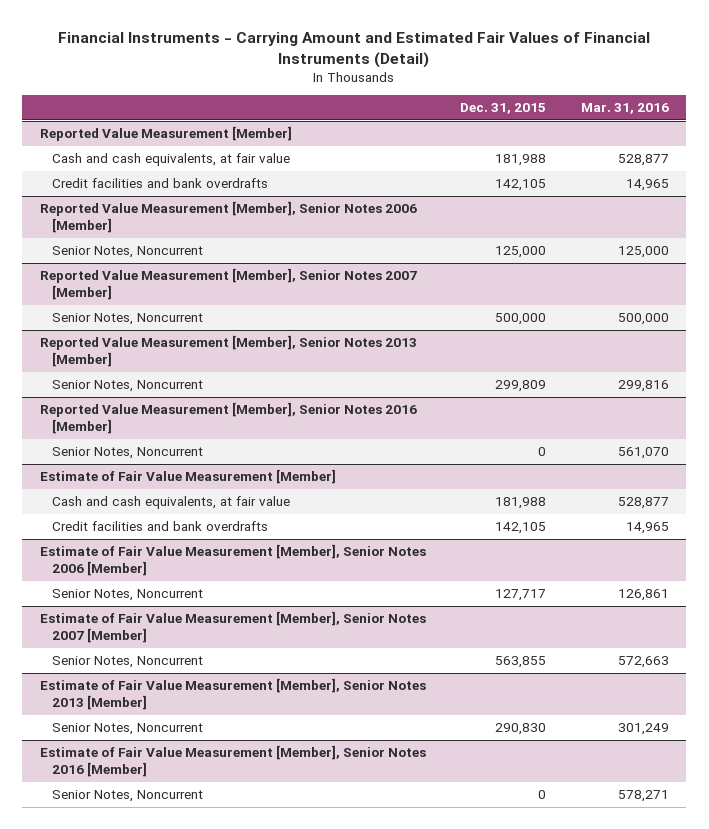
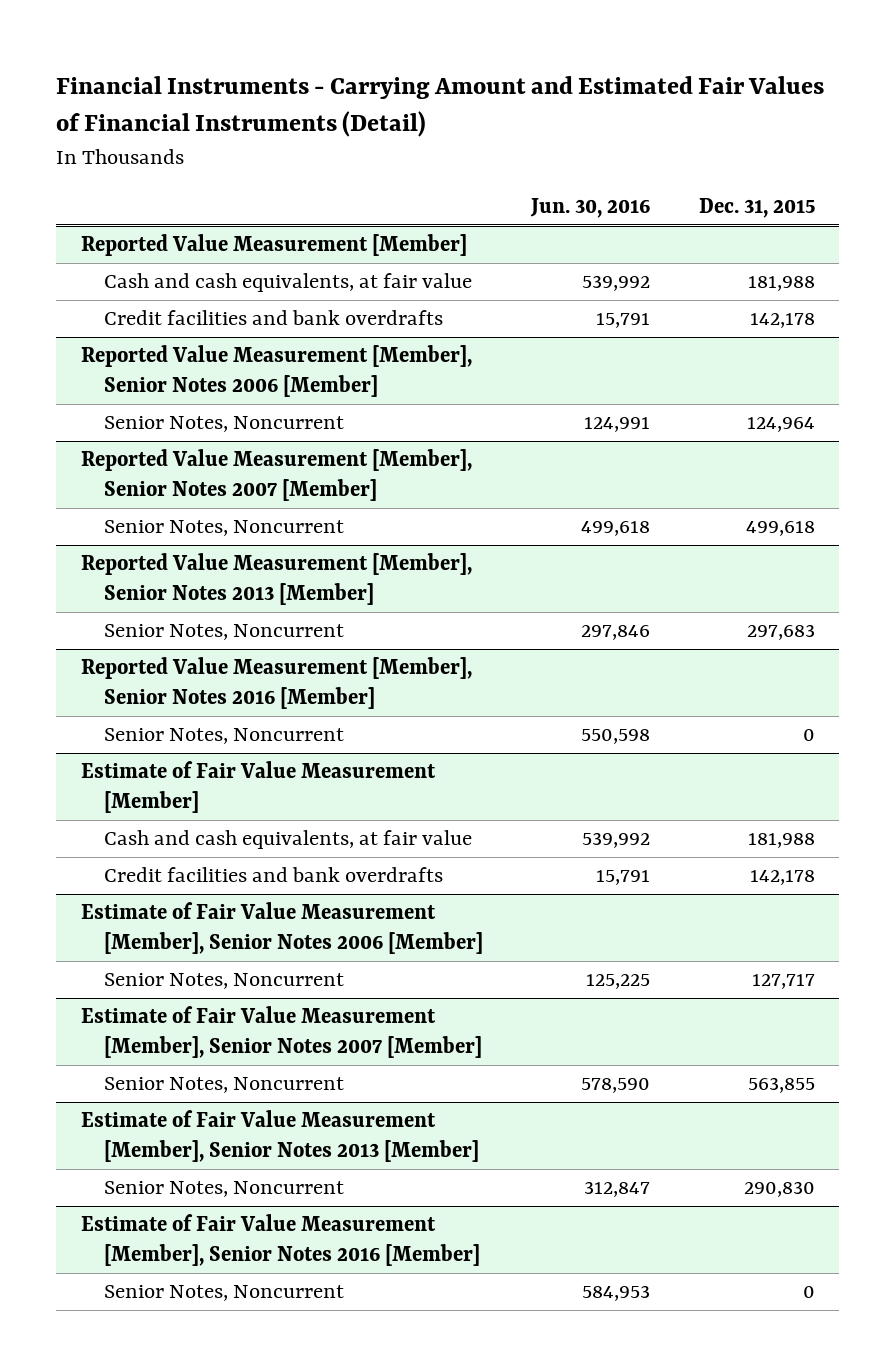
- | Dec. 31, 2015 | Mar. 31, 2016
+ | Jun. 30, 2016 | Dec. 31, 2015
@ Reported Value Measurement [Member]
- Credit facilities and bank overdrafts | 142,105 | 14,965
+ Credit facilities and bank overdrafts | 15,791 | 142,178
@ Reported Value Measurement [Member], Senior Notes 2006 [Member]
- Senior Notes, Noncurrent | 125,000 | 125,000
+ Senior Notes, Noncurrent | 124,991 | 124,964
@ Reported Value Measurement [Member], Senior Notes 2007 [Member]
- Senior Notes, Noncurrent | 500,000 | 500,000
+ Senior Notes, Noncurrent | 499,618 | 499,618
@ Reported Value Measurement [Member], Senior Notes 2013 [Member]
- Senior Notes, Noncurrent | 299,809 | 299,816
+ Senior Notes, Noncurrent | 297,846 | 297,683
@ Estimate of Fair Value Measurement [Member]
- Credit facilities and bank overdrafts | 142,105 | 14,965
+ Credit facilities and bank overdrafts | 15,791 | 142,178

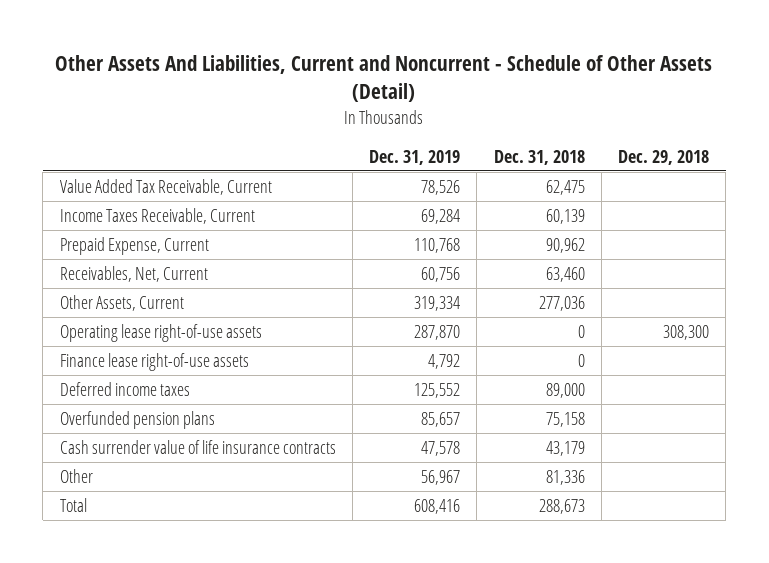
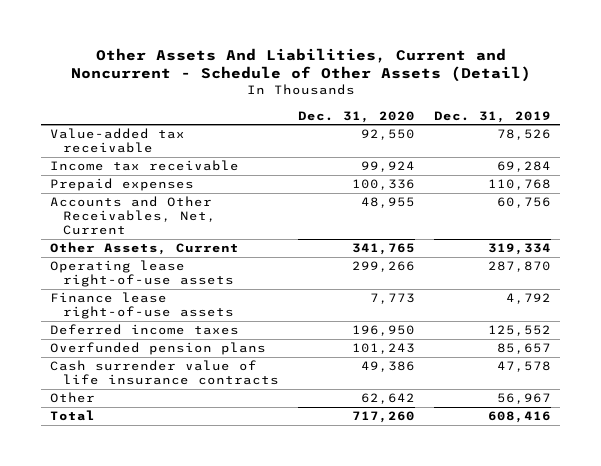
- | Dec. 31, 2019 | Dec. 31, 2018 | Dec. 29, 2018
+ | Dec. 31, 2020 | Dec. 31, 2019
- Value Added Tax Receivable, Current | 78,526 | 62,475 |
- Income Taxes Receivable, Current | 69,284 | 60,139 |
- Prepaid Expense, Current | 110,768 | 90,962 |
- Receivables, Net, Current | 60,756 | 63,460 |
+ Value-added tax receivable | 92,550 | 78,526
+ Income tax receivable | 99,924 | 69,284
+ Prepaid expenses | 100,336 | 110,768
+ Accounts and Other Receivables, Net, Current | 48,955 | 60,756

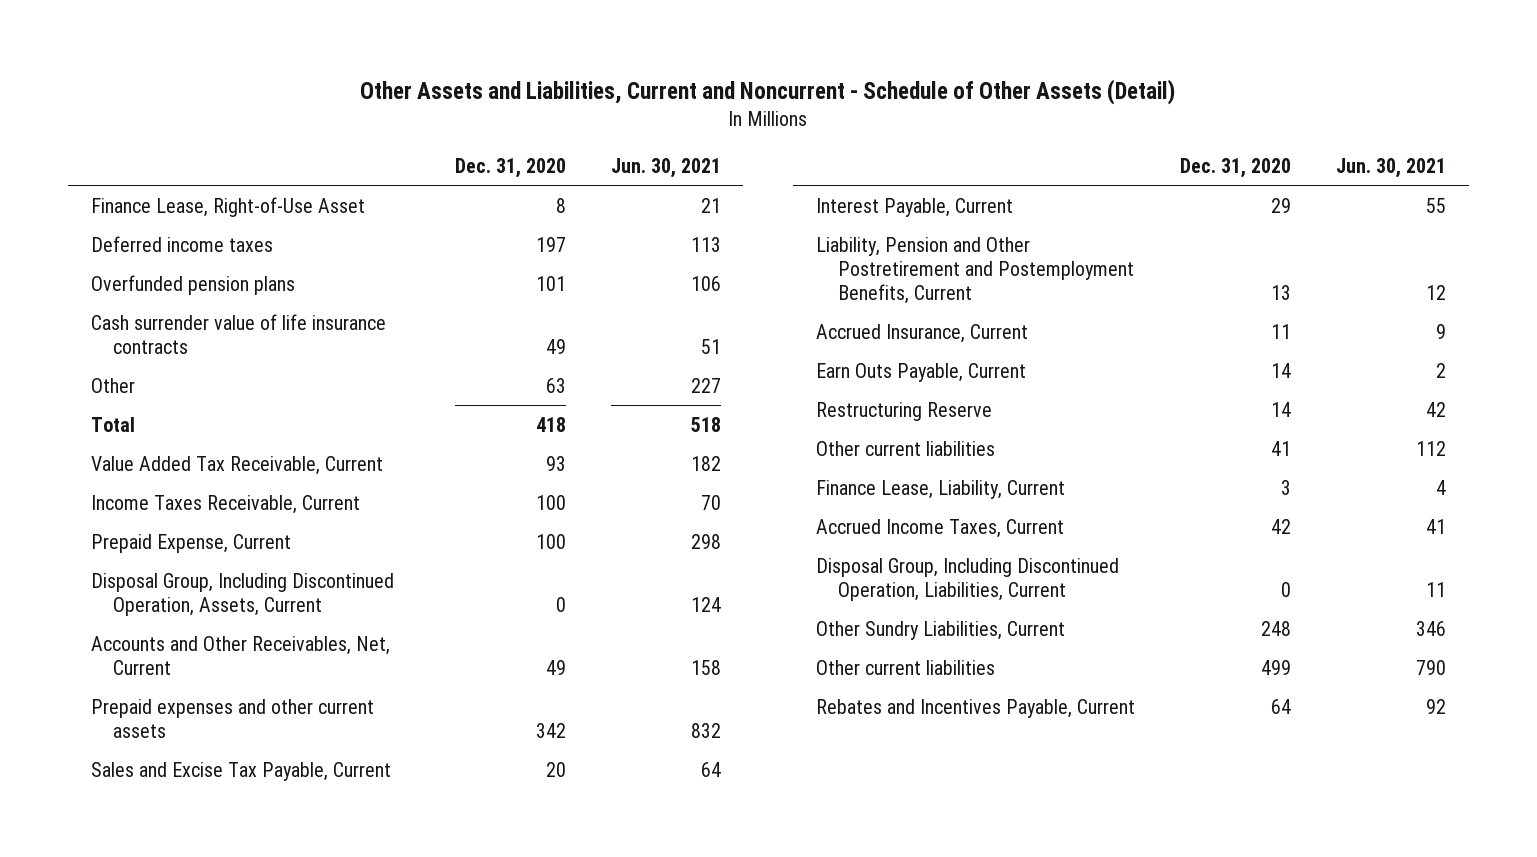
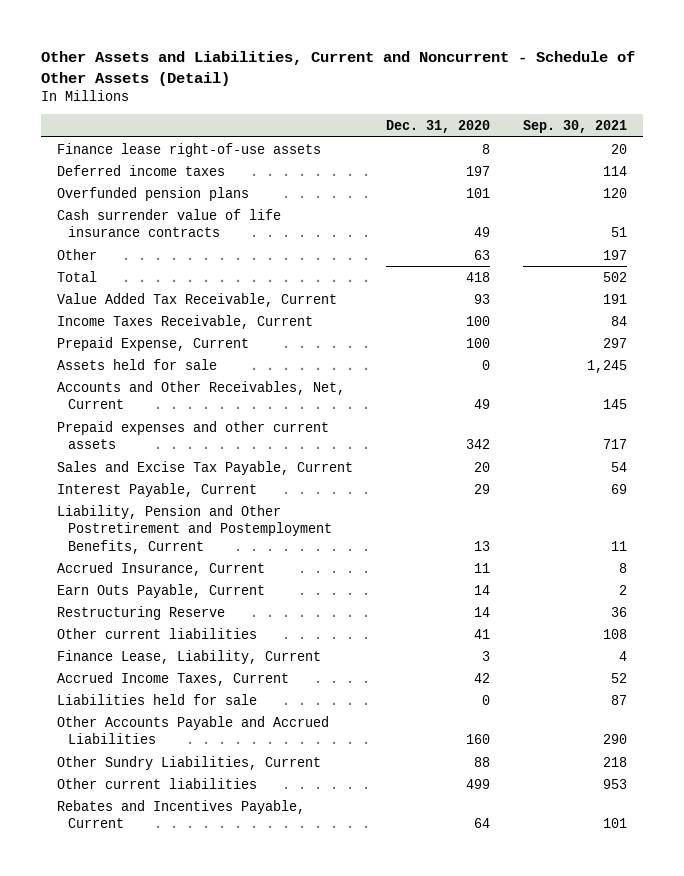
- | Dec. 31, 2020 | Jun. 30, 2021
+ | Dec. 31, 2020 | Sep. 30, 2021
- Finance Lease, Right-of-Use Asset | 8 | 21
+ Finance lease right-of-use assets | 8 | 20
- Disposal Group, Including Discontinued Operation, Assets, Current | 0 | 124
+ Assets held for sale | 0 | 1,245
- Disposal Group, Including Discontinued Operation, Liabilities, Current | 0 | 11
- Other Sundry Liabilities, Current | 248 | 346
+ Liabilities held for sale | 0 | 87
+ Other Accounts Payable and Accrued Liabilities | 160 | 290
+ Other Sundry Liabilities, Current | 88 | 218

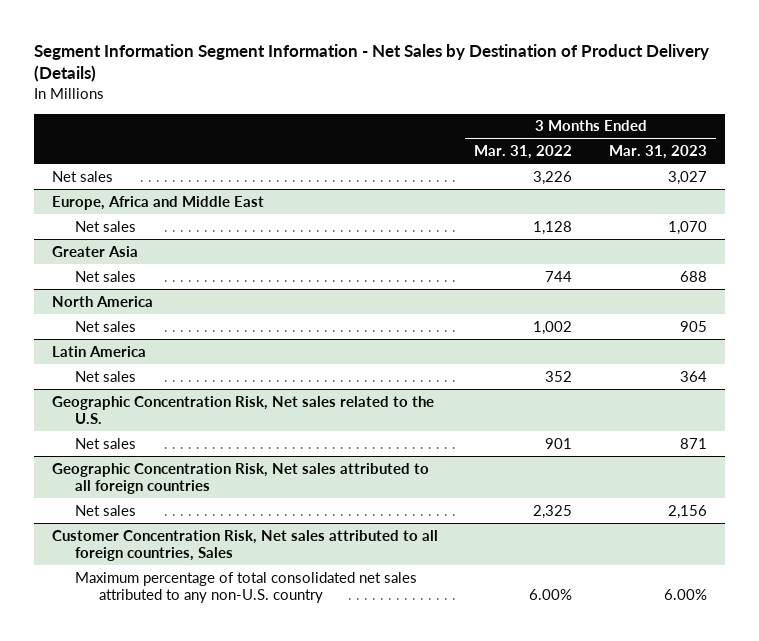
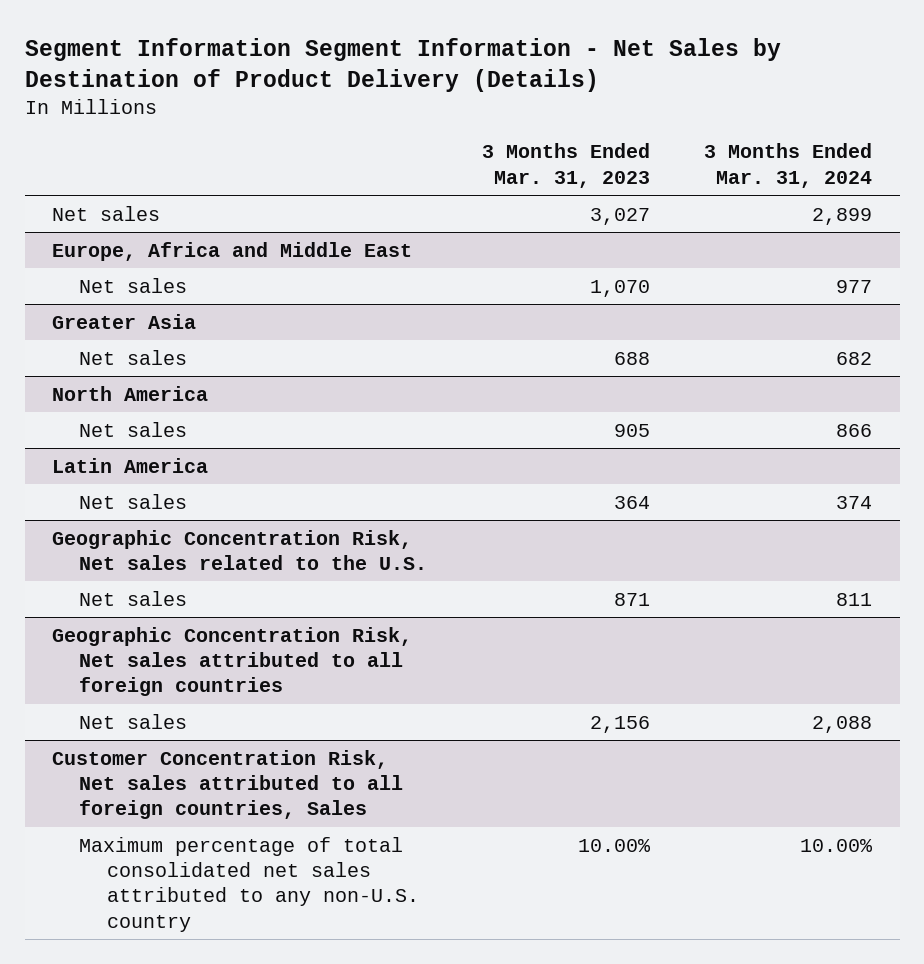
- | 3 Months Ended Mar. 31, 2022 | 3 Months Ended Mar. 31, 2023
+ | 3 Months Ended Mar. 31, 2023 | 3 Months Ended Mar. 31, 2024
@ Customer Concentration Risk, Net sales attributed to all foreign countries, Sales
- Maximum percentage of total consolidated net sales attributed to any non-U.S. country | 6.00% | 6.00%
+ Maximum percentage of total consolidated net sales attributed to any non-U.S. country | 10.00% | 10.00%

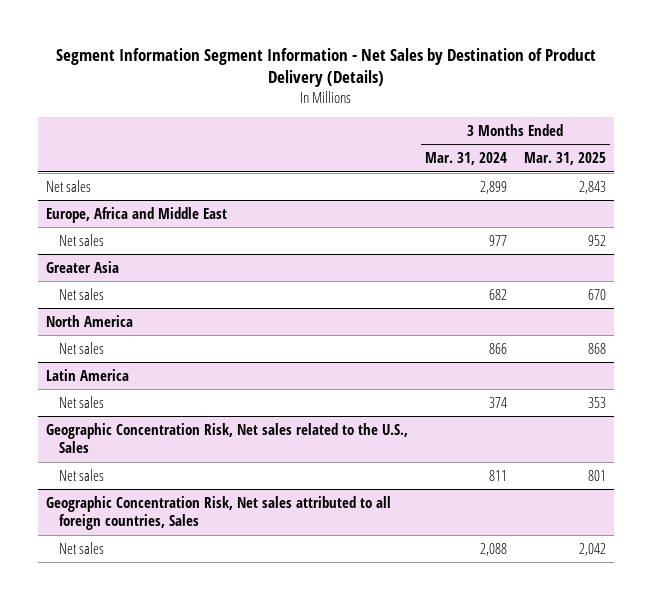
- | 3 Months Ended Mar. 31, 2023 | 3 Months Ended Mar. 31, 2024
+ | 3 Months Ended Mar. 31, 2024 | 3 Months Ended Mar. 31, 2025
- Geographic Concentration Risk, Net sales related to the U.S.
+ Geographic Concentration Risk, Net sales related to the U.S., Sales
- Geographic Concentration Risk, Net sales attributed to all foreign countries
+ Geographic Concentration Risk, Net sales attributed to all foreign countries, Sales
- Customer Concentration Risk, Net sales attributed to all foreign countries, Sales
- Maximum percentage of total consolidated net sales attributed to any non-U.S. country | 10.00% | 10.00%

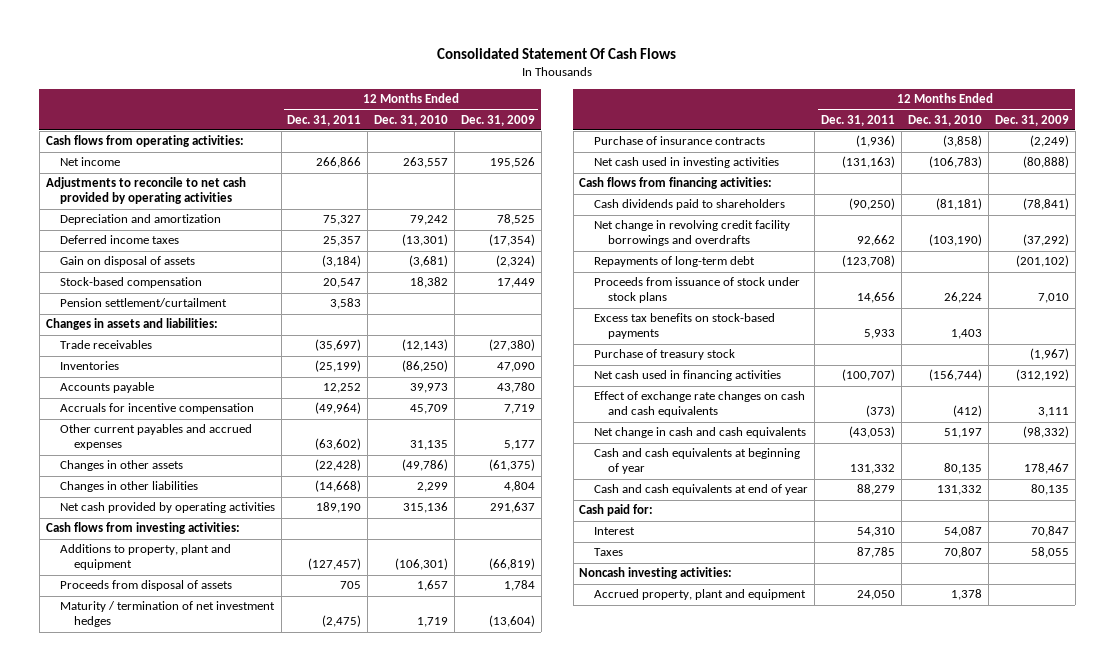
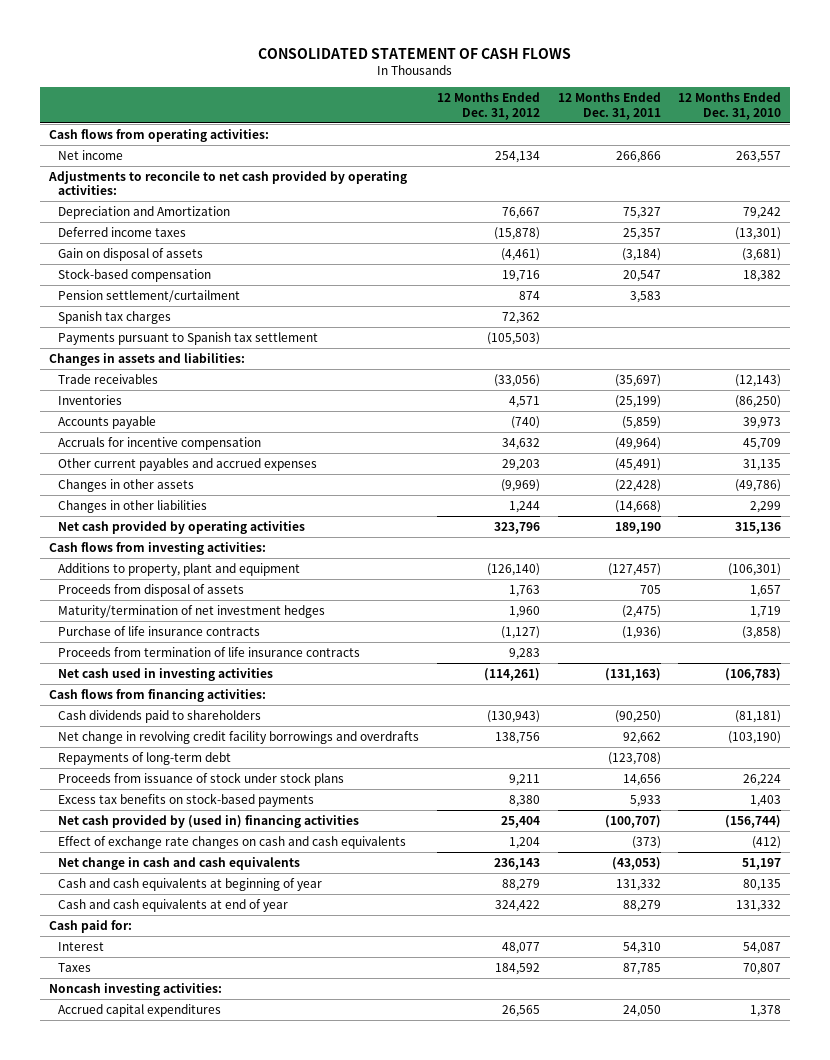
- Consolidated Statement Of Cash Flows
+ CONSOLIDATED STATEMENT OF CASH FLOWS
- | 12 Months Ended Dec. 31, 2011 | 12 Months Ended Dec. 31, 2010 | 12 Months Ended Dec. 31, 2009
+ | 12 Months Ended Dec. 31, 2012 | 12 Months Ended Dec. 31, 2011 | 12 Months Ended Dec. 31, 2010
- Adjustments to reconcile to net cash provided by operating activities
- Depreciation and amortization | 75,327 | 79,242 | 78,525
+ Adjustments to reconcile to net cash provided by operating activities:
+ Depreciation and Amortization | 76,667 | 75,327 | 79,242
+ Spanish tax charges | 72,362 | |
+ Payments pursuant to Spanish tax settlement | (105,503) | |
- Accounts payable | 12,252 | 39,973 | 43,780
+ Accounts payable | (740) | (5,859) | 39,973
- Other current payables and accrued expenses | (63,602) | 31,135 | 5,177
+ Other current payables and accrued expenses | 29,203 | (45,491) | 31,135
- Maturity / termination of net investment hedges | (2,475) | 1,719 | (13,604)
- Purchase of insurance contracts | (1,936) | (3,858) | (2,249)
+ Maturity/termination of net investment hedges | 1,960 | (2,475) | 1,719
+ Purchase of life insurance contracts | (1,127) | (1,936) | (3,858)
+ Proceeds from termination of life insurance contracts | 9,283 | |
- Purchase of treasury stock | | | (1,967)
- Net cash used in financing activities | (100,707) | (156,744) | (312,192)
+ Net cash provided by (used in) financing activities | 25,404 | (100,707) | (156,744)
- Accrued property, plant and equipment | 24,050 | 1,378 |
+ Accrued capital expenditures | 26,565 | 24,050 | 1,378

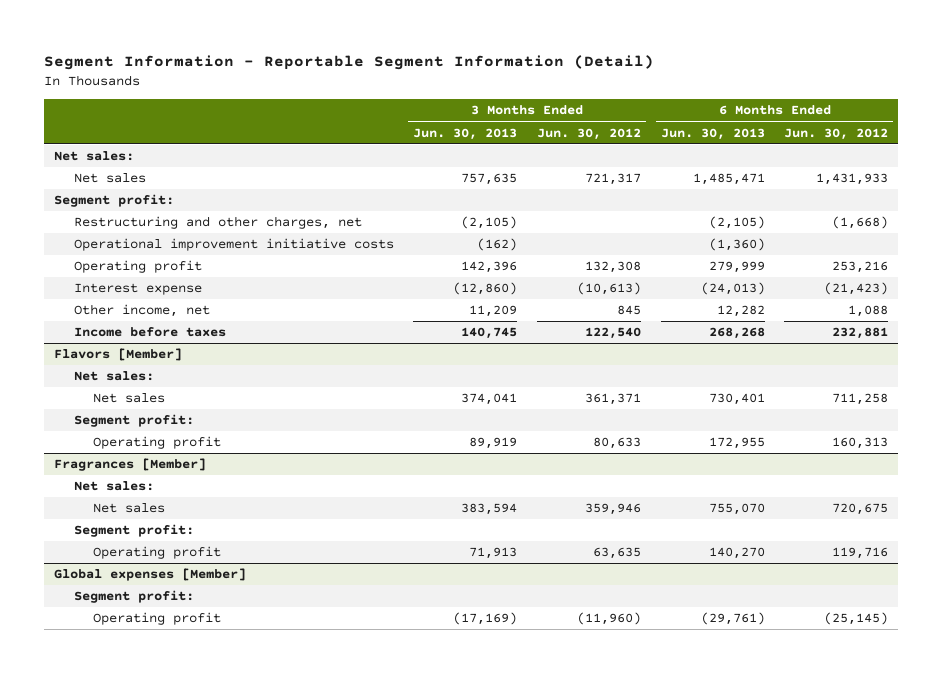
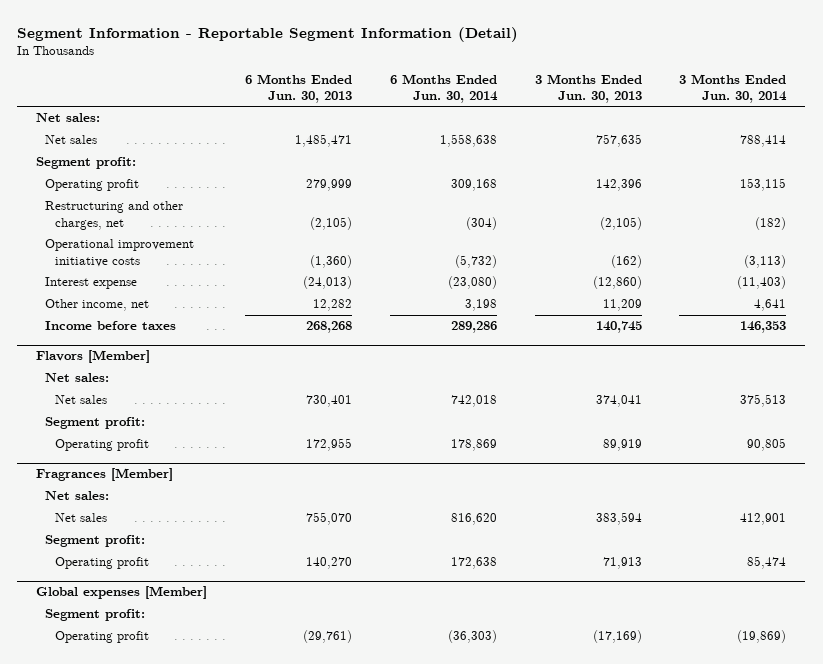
- | 3 Months Ended Jun. 30, 2013 | 3 Months Ended Jun. 30, 2012 | 6 Months Ended Jun. 30, 2013 | 6 Months Ended Jun. 30, 2012
+ | 6 Months Ended Jun. 30, 2013 | 6 Months Ended Jun. 30, 2014 | 3 Months Ended Jun. 30, 2013 | 3 Months Ended Jun. 30, 2014
moved up: Operating profit | 279,999 | 309,168 | 142,396 | 153,115

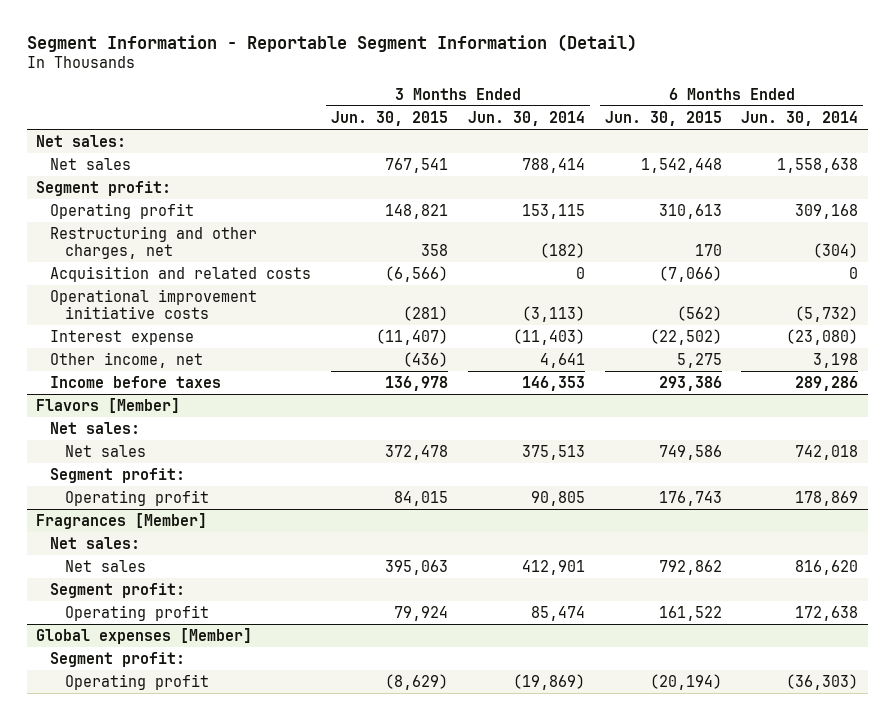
- | 6 Months Ended Jun. 30, 2013 | 6 Months Ended Jun. 30, 2014 | 3 Months Ended Jun. 30, 2013 | 3 Months Ended Jun. 30, 2014
+ | 3 Months Ended Jun. 30, 2015 | 3 Months Ended Jun. 30, 2014 | 6 Months Ended Jun. 30, 2015 | 6 Months Ended Jun. 30, 2014
+ Acquisition and related costs | (6,566) | 0 | (7,066) | 0

